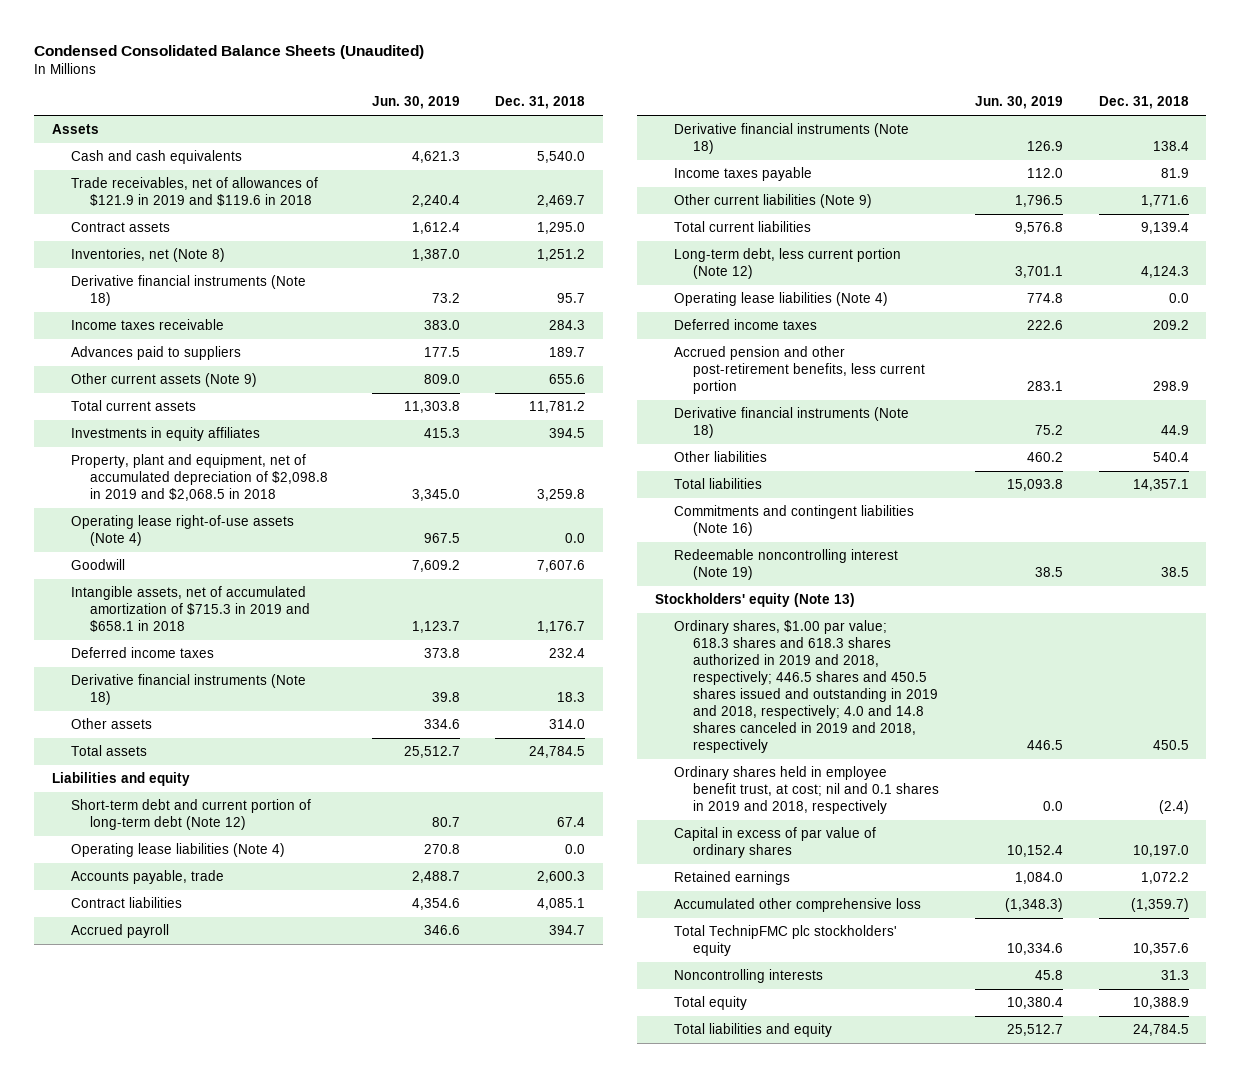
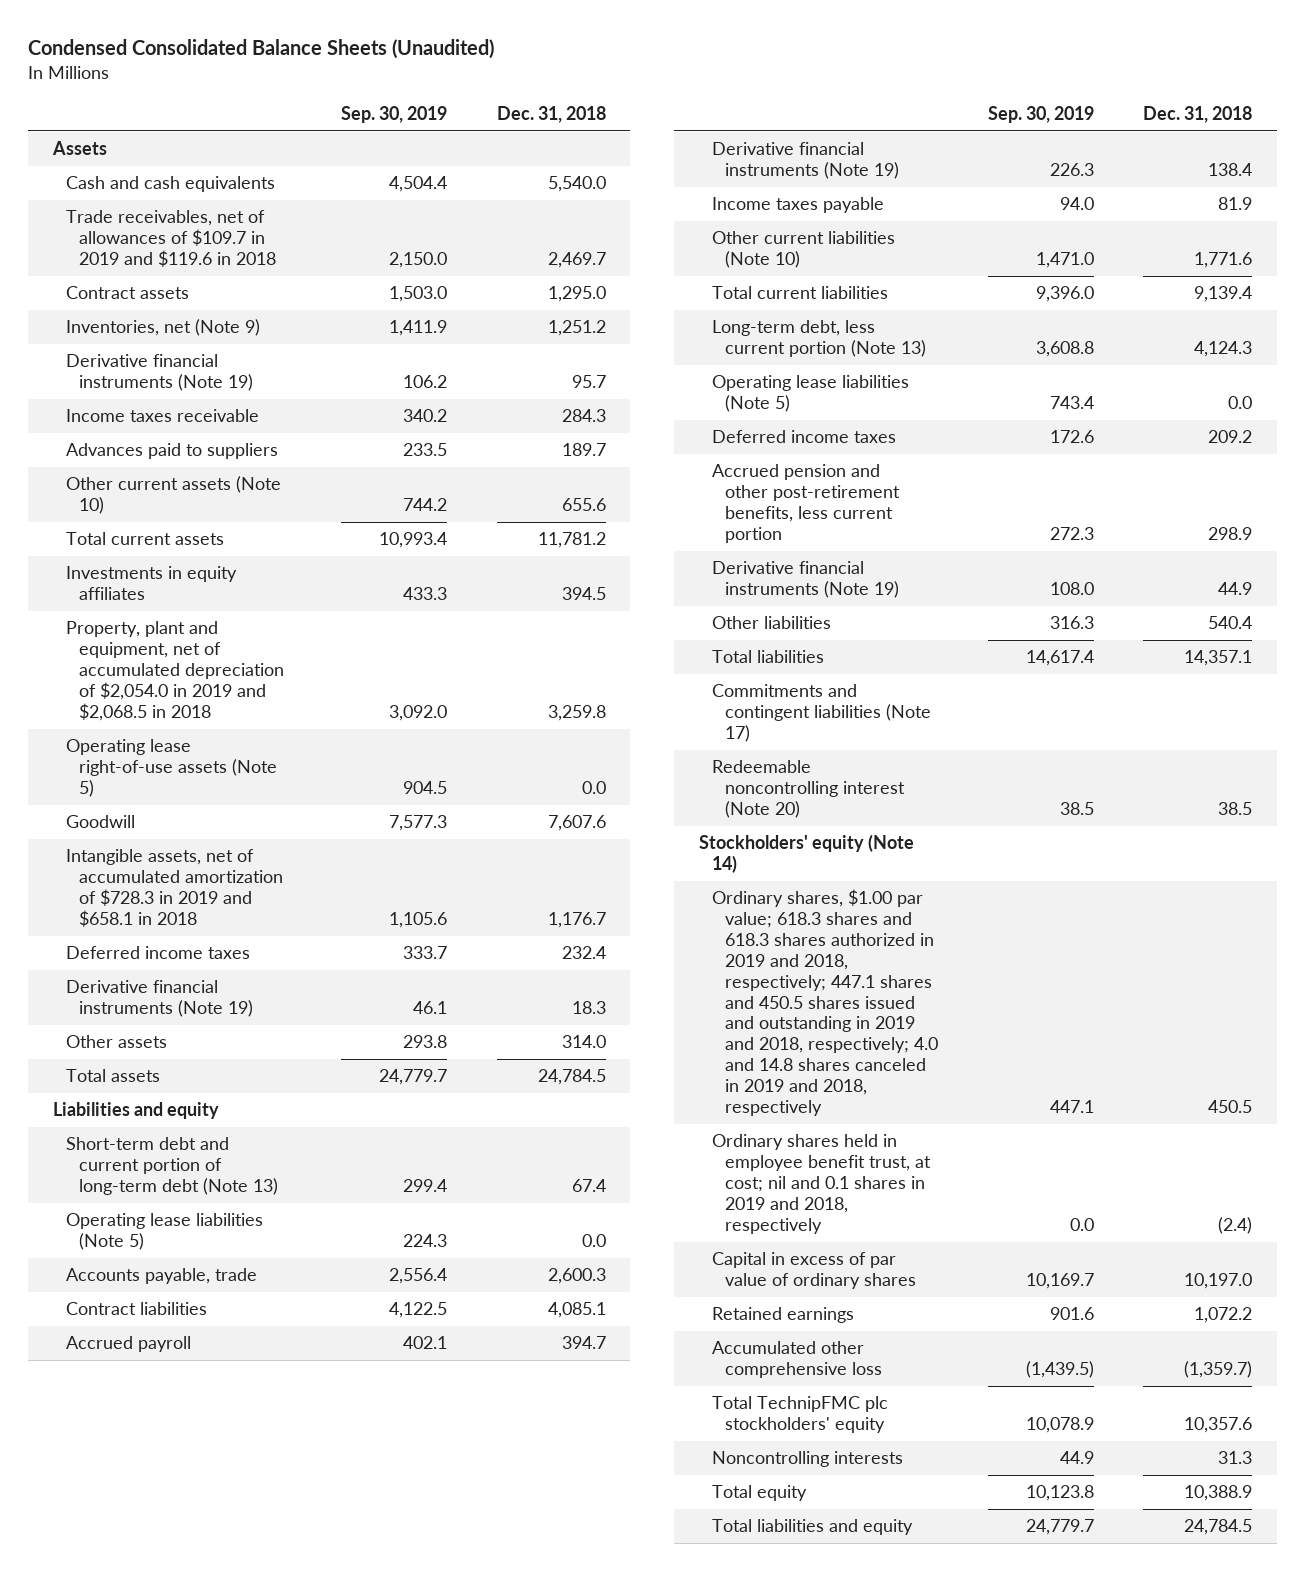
- | Jun. 30, 2019 | Dec. 31, 2018
+ | Sep. 30, 2019 | Dec. 31, 2018
- Trade receivables, net of allowances of $121.9 in 2019 and $119.6 in 2018 | 2,240.4 | 2,469.7
+ Trade receivables, net of allowances of $109.7 in 2019 and $119.6 in 2018 | 2,150.0 | 2,469.7
- Inventories, net (Note 8) | 1,387.0 | 1,251.2
- Derivative financial instruments (Note 18) | 73.2 | 95.7
+ Inventories, net (Note 9) | 1,411.9 | 1,251.2
+ Derivative financial instruments (Note 19) | 106.2 | 95.7
- Other current assets (Note 9) | 809.0 | 655.6
+ Other current assets (Note 10) | 744.2 | 655.6
- Property, plant and equipment, net of accumulated depreciation of $2,098.8 in 2019 and $2,068.5 in 2018 | 3,345.0 | 3,259.8
- Operating lease right-of-use assets (Note 4) | 967.5 | 0.0
+ Property, plant and equipment, net of accumulated depreciation of $2,054.0 in 2019 and $2,068.5 in 2018 | 3,092.0 | 3,259.8
+ Operating lease right-of-use assets (Note 5) | 904.5 | 0.0
- Intangible assets, net of accumulated amortization of $715.3 in 2019 and $658.1 in 2018 | 1,123.7 | 1,176.7
+ Intangible assets, net of accumulated amortization of $728.3 in 2019 and $658.1 in 2018 | 1,105.6 | 1,176.7
- Derivative financial instruments (Note 18) | 39.8 | 18.3
+ Derivative financial instruments (Note 19) | 46.1 | 18.3
- Short-term debt and current portion of long-term debt (Note 12) | 80.7 | 67.4
- Operating lease liabilities (Note 4) | 270.8 | 0.0
+ Short-term debt and current portion of long-term debt (Note 13) | 299.4 | 67.4
+ Operating lease liabilities (Note 5) | 224.3 | 0.0
- Derivative financial instruments (Note 18) | 126.9 | 138.4
+ Derivative financial instruments (Note 19) | 226.3 | 138.4
- Other current liabilities (Note 9) | 1,796.5 | 1,771.6
+ Other current liabilities (Note 10) | 1,471.0 | 1,771.6
- Long-term debt, less current portion (Note 12) | 3,701.1 | 4,124.3
- Operating lease liabilities (Note 4) | 774.8 | 0.0
+ Long-term debt, less current portion (Note 13) | 3,608.8 | 4,124.3
+ Operating lease liabilities (Note 5) | 743.4 | 0.0
- Derivative financial instruments (Note 18) | 75.2 | 44.9
+ Derivative financial instruments (Note 19) | 108.0 | 44.9
- Commitments and contingent liabilities (Note 16)
- Redeemable noncontrolling interest (Note 19) | 38.5 | 38.5
- Stockholders' equity (Note 13)
- Ordinary shares, $1.00 par value; 618.3 shares and 618.3 shares authorized in 2019 and 2018, respectively; 446.5 shares and 450.5 shares issued and outstanding in 2019 and 2018, respectively; 4.0 and 14.8 shares canceled in 2019 and 2018, respectively | 446.5 | 450.5
+ Commitments and contingent liabilities (Note 17)
+ Redeemable noncontrolling interest (Note 20) | 38.5 | 38.5
+ Stockholders' equity (Note 14)
+ Ordinary shares, $1.00 par value; 618.3 shares and 618.3 shares authorized in 2019 and 2018, respectively; 447.1 shares and 450.5 shares issued and outstanding in 2019 and 2018, respectively; 4.0 and 14.8 shares canceled in 2019 and 2018, respectively | 447.1 | 450.5

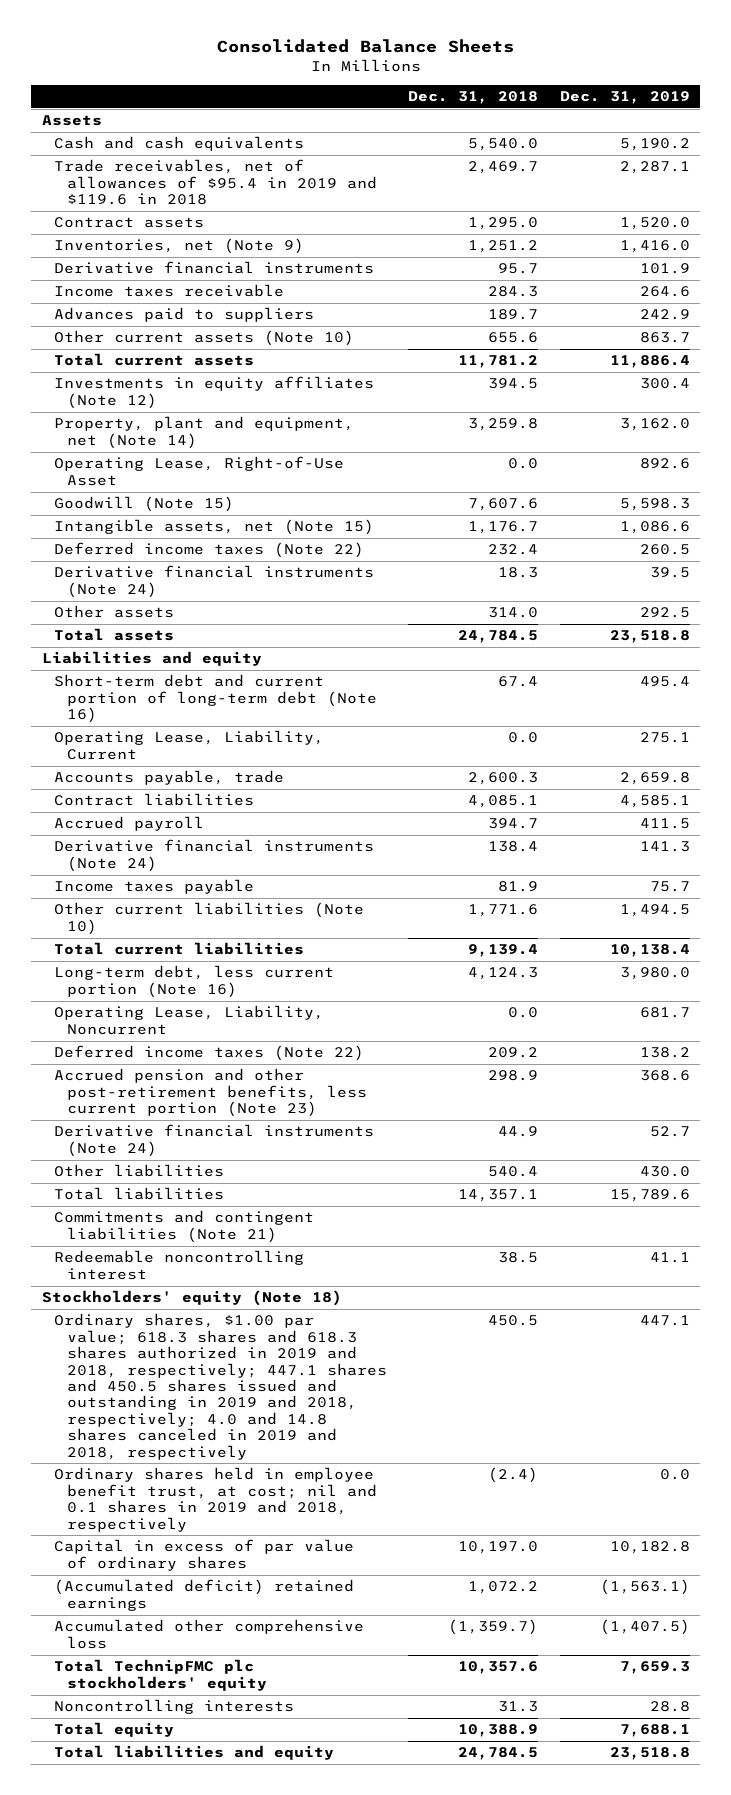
- Condensed Consolidated Balance Sheets (Unaudited)
+ Consolidated Balance Sheets
- | Sep. 30, 2019 | Dec. 31, 2018
+ | Dec. 31, 2018 | Dec. 31, 2019
- Trade receivables, net of allowances of $109.7 in 2019 and $119.6 in 2018 | 2,150.0 | 2,469.7
+ Trade receivables, net of allowances of $95.4 in 2019 and $119.6 in 2018 | 2,469.7 | 2,287.1
- Derivative financial instruments (Note 19) | 106.2 | 95.7
+ Derivative financial instruments | 95.7 | 101.9
- Investments in equity affiliates | 433.3 | 394.5
- Property, plant and equipment, net of accumulated depreciation of $2,054.0 in 2019 and $2,068.5 in 2018 | 3,092.0 | 3,259.8
- Operating lease right-of-use assets (Note 5) | 904.5 | 0.0
- Goodwill | 7,577.3 | 7,607.6
- Intangible assets, net of accumulated amortization of $728.3 in 2019 and $658.1 in 2018 | 1,105.6 | 1,176.7
- Deferred income taxes | 333.7 | 232.4
- Derivative financial instruments (Note 19) | 46.1 | 18.3
+ Investments in equity affiliates (Note 12) | 394.5 | 300.4
+ Property, plant and equipment, net (Note 14) | 3,259.8 | 3,162.0
+ Operating Lease, Right-of-Use Asset | 0.0 | 892.6
+ Goodwill (Note 15) | 7,607.6 | 5,598.3
+ Intangible assets, net (Note 15) | 1,176.7 | 1,086.6
+ Deferred income taxes (Note 22) | 232.4 | 260.5
+ Derivative financial instruments (Note 24) | 18.3 | 39.5
- Short-term debt and current portion of long-term debt (Note 13) | 299.4 | 67.4
- Operating lease liabilities (Note 5) | 224.3 | 0.0
+ Short-term debt and current portion of long-term debt (Note 16) | 67.4 | 495.4
+ Operating Lease, Liability, Current | 0.0 | 275.1
- Derivative financial instruments (Note 19) | 226.3 | 138.4
+ Derivative financial instruments (Note 24) | 138.4 | 141.3
- Long-term debt, less current portion (Note 13) | 3,608.8 | 4,124.3
- Operating lease liabilities (Note 5) | 743.4 | 0.0
- Deferred income taxes | 172.6 | 209.2
- Accrued pension and other post-retirement benefits, less current portion | 272.3 | 298.9
- Derivative financial instruments (Note 19) | 108.0 | 44.9
+ Long-term debt, less current portion (Note 16) | 4,124.3 | 3,980.0
+ Operating Lease, Liability, Noncurrent | 0.0 | 681.7
+ Deferred income taxes (Note 22) | 209.2 | 138.2
+ Accrued pension and other post-retirement benefits, less current portion (Note 23) | 298.9 | 368.6
+ Derivative financial instruments (Note 24) | 44.9 | 52.7
- Commitments and contingent liabilities (Note 17)
- Redeemable noncontrolling interest (Note 20) | 38.5 | 38.5
- Stockholders' equity (Note 14)
+ Commitments and contingent liabilities (Note 21)
+ Redeemable noncontrolling interest | 38.5 | 41.1
+ Stockholders' equity (Note 18)
- Retained earnings | 901.6 | 1,072.2
+ (Accumulated deficit) retained earnings | 1,072.2 | (1,563.1)

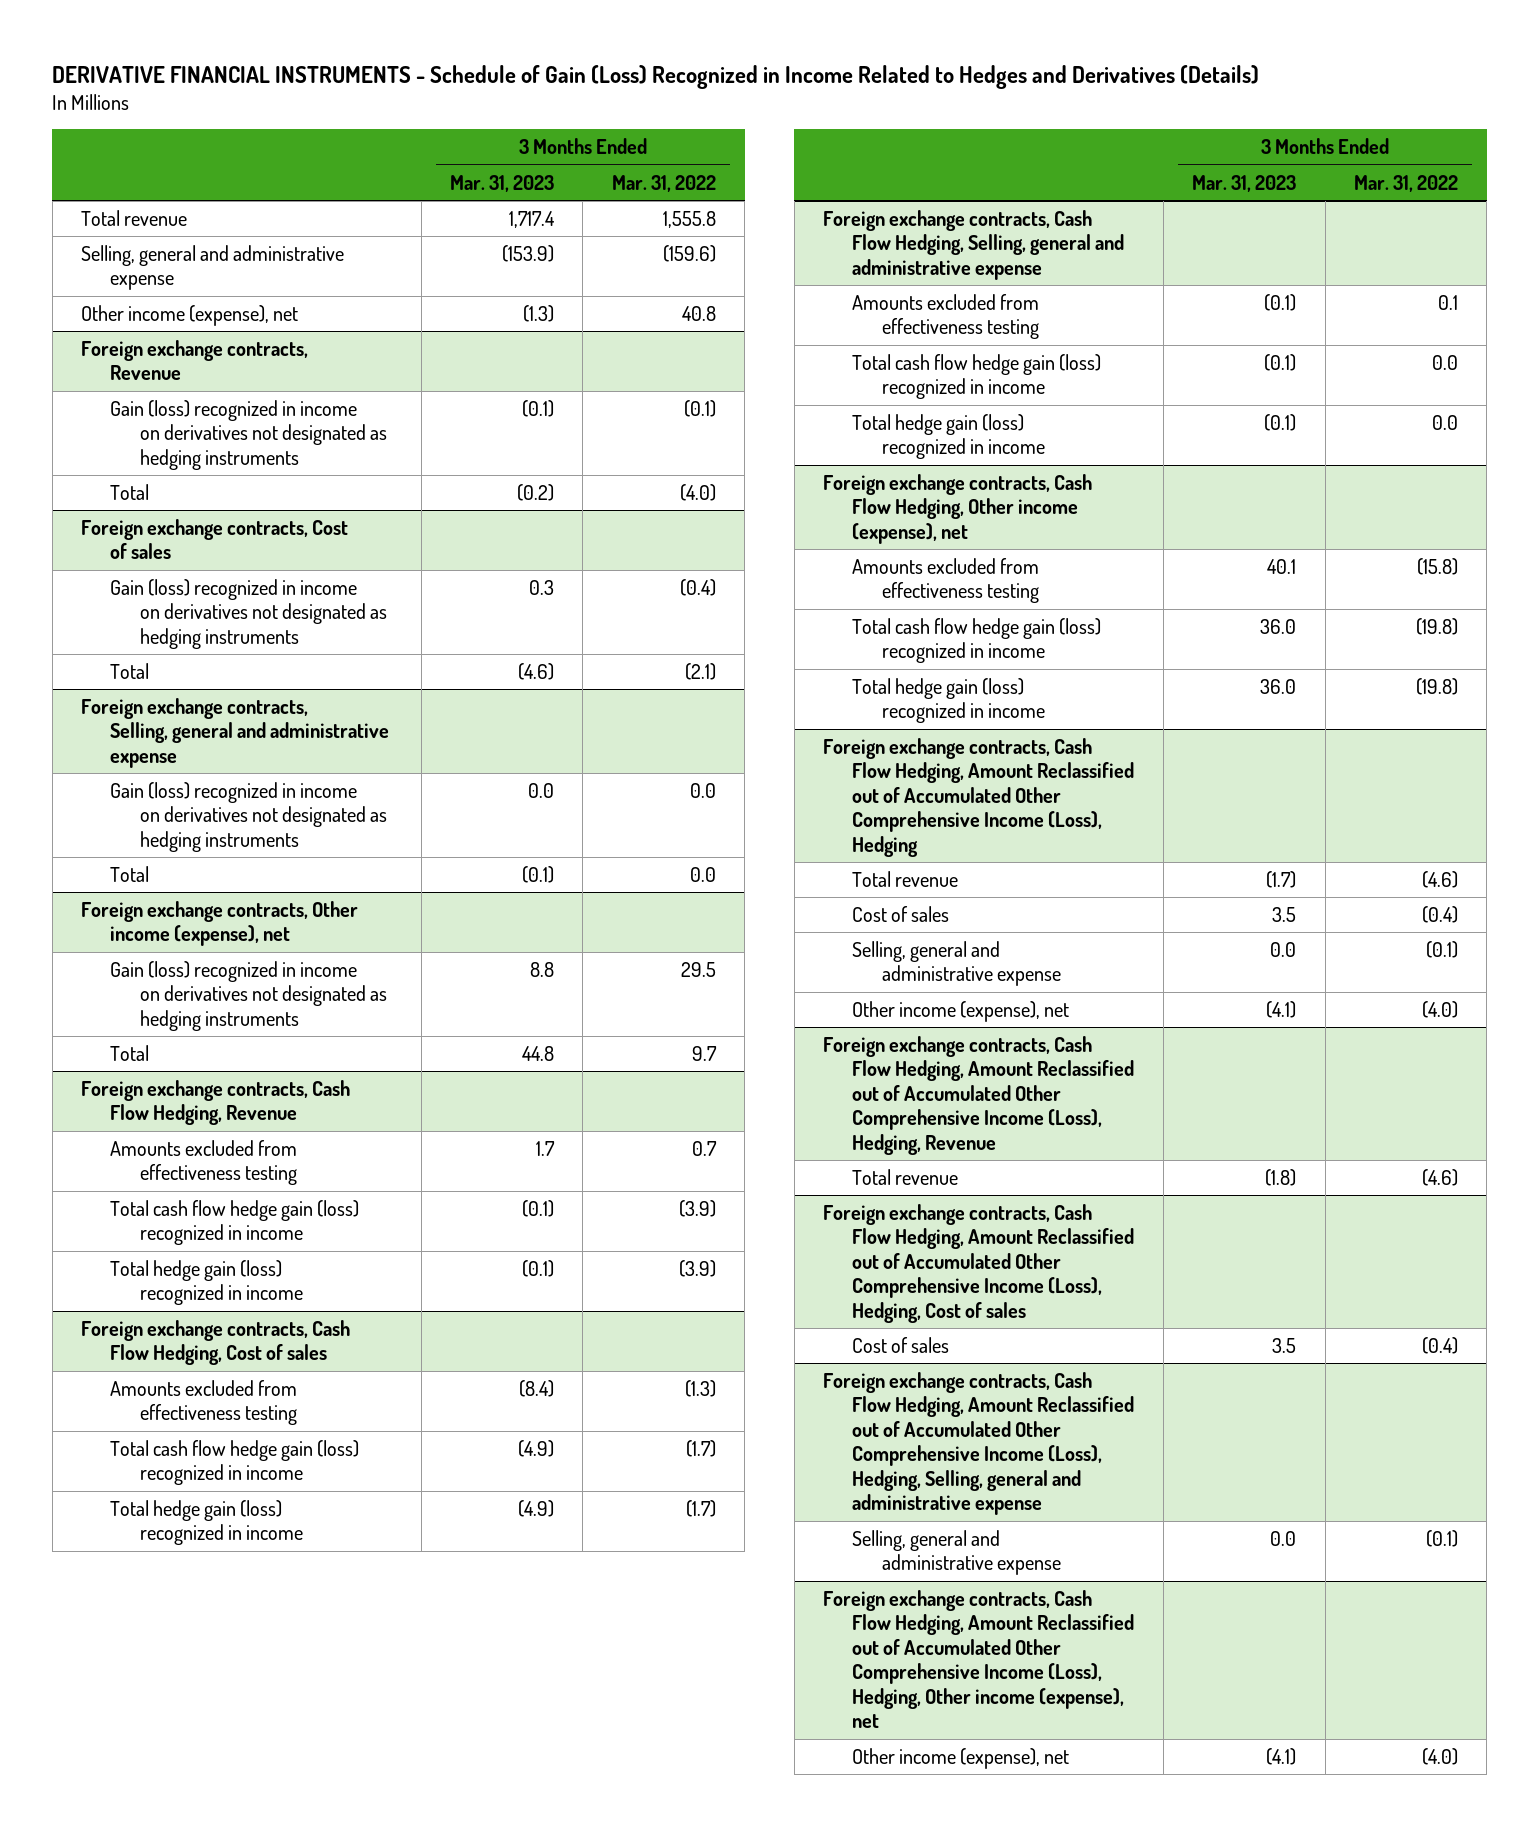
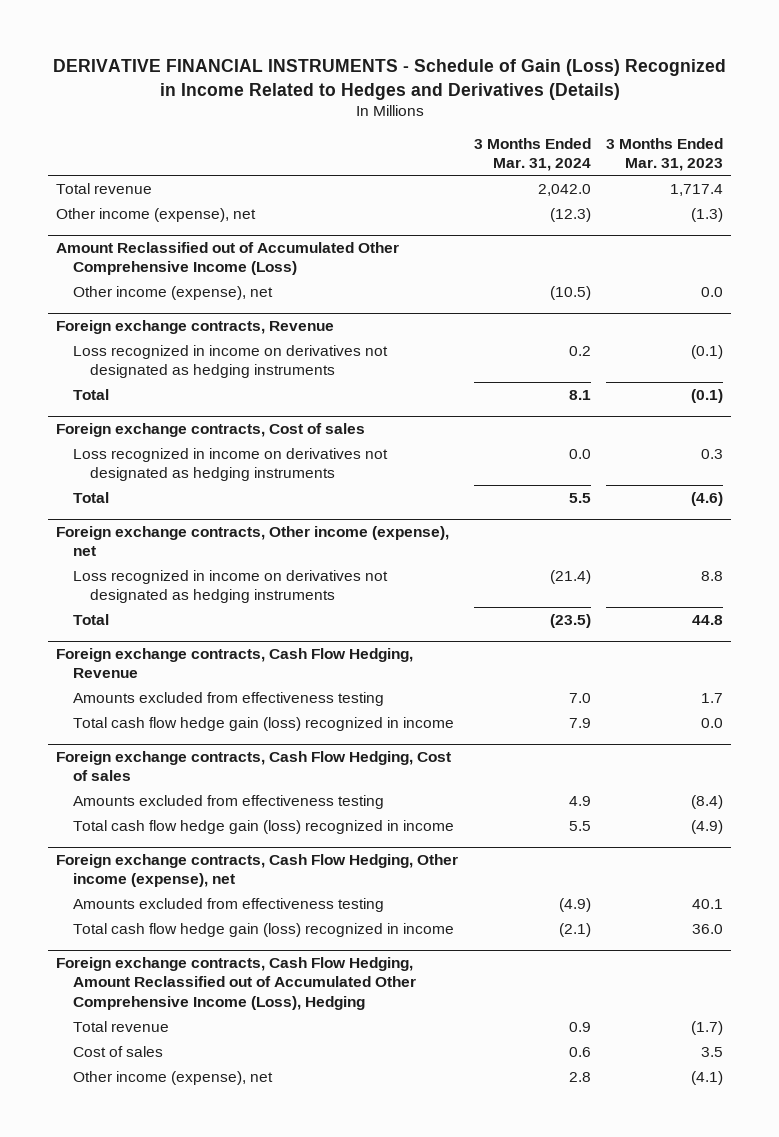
- | 3 Months Ended Mar. 31, 2023 | 3 Months Ended Mar. 31, 2022
+ | 3 Months Ended Mar. 31, 2024 | 3 Months Ended Mar. 31, 2023
- Selling, general and administrative expense | (153.9) | (159.6)
+ Amount Reclassified out of Accumulated Other Comprehensive Income (Loss)
+ Other income (expense), net | (10.5) | 0.0
@ Foreign exchange contracts, Revenue
- Gain (loss) recognized in income on derivatives not designated as hedging instruments | (0.1) | (0.1)
- Total | (0.2) | (4.0)
+ Loss recognized in income on derivatives not designated as hedging instruments | 0.2 | (0.1)
+ Total | 8.1 | (0.1)
@ Foreign exchange contracts, Cost of sales
- Gain (loss) recognized in income on derivatives not designated as hedging instruments | 0.3 | (0.4)
+ Loss recognized in income on derivatives not designated as hedging instruments | 0.0 | 0.3
- Foreign exchange contracts, Selling, general and administrative expense
- Gain (loss) recognized in income on derivatives not designated as hedging instruments | 0.0 | 0.0
- Total | (0.1) | 0.0
@ Foreign exchange contracts, Other income (expense), net
- Gain (loss) recognized in income on derivatives not designated as hedging instruments | 8.8 | 29.5
+ Loss recognized in income on derivatives not designated as hedging instruments | (21.4) | 8.8
@ Foreign exchange contracts, Cash Flow Hedging, Revenue
- Total cash flow hedge gain (loss) recognized in income | (0.1) | (3.9)
- Total hedge gain (loss) recognized in income | (0.1) | (3.9)
+ Total cash flow hedge gain (loss) recognized in income | 7.9 | 0.0
@ Foreign exchange contracts, Cash Flow Hedging, Cost of sales
- Total hedge gain (loss) recognized in income | (4.9) | (1.7)
- Foreign exchange contracts, Cash Flow Hedging, Selling, general and administrative expense
- Amounts excluded from effectiveness testing | (0.1) | 0.1
- Total cash flow hedge gain (loss) recognized in income | (0.1) | 0.0
- Total hedge gain (loss) recognized in income | (0.1) | 0.0
@ Foreign exchange contracts, Cash Flow Hedging, Other income (expense), net
- Total hedge gain (loss) recognized in income | 36.0 | (19.8)
@ Foreign exchange contracts, Cash Flow Hedging, Amount Reclassified out of Accumulated Other Comprehensive Income (Loss), Hedging
- Selling, general and administrative expense | 0.0 | (0.1)
- Foreign exchange contracts, Cash Flow Hedging, Amount Reclassified out of Accumulated Other Comprehensive Income (Loss), Hedging, Revenue
- Total revenue | (1.8) | (4.6)
- Foreign exchange contracts, Cash Flow Hedging, Amount Reclassified out of Accumulated Other Comprehensive Income (Loss), Hedging, Cost of sales
- Cost of sales | 3.5 | (0.4)
- Foreign exchange contracts, Cash Flow Hedging, Amount Reclassified out of Accumulated Other Comprehensive Income (Loss), Hedging, Selling, general and administrative expense
- Selling, general and administrative expense | 0.0 | (0.1)
- Foreign exchange contracts, Cash Flow Hedging, Amount Reclassified out of Accumulated Other Comprehensive Income (Loss), Hedging, Other income (expense), net
- Other income (expense), net | (4.1) | (4.0)

